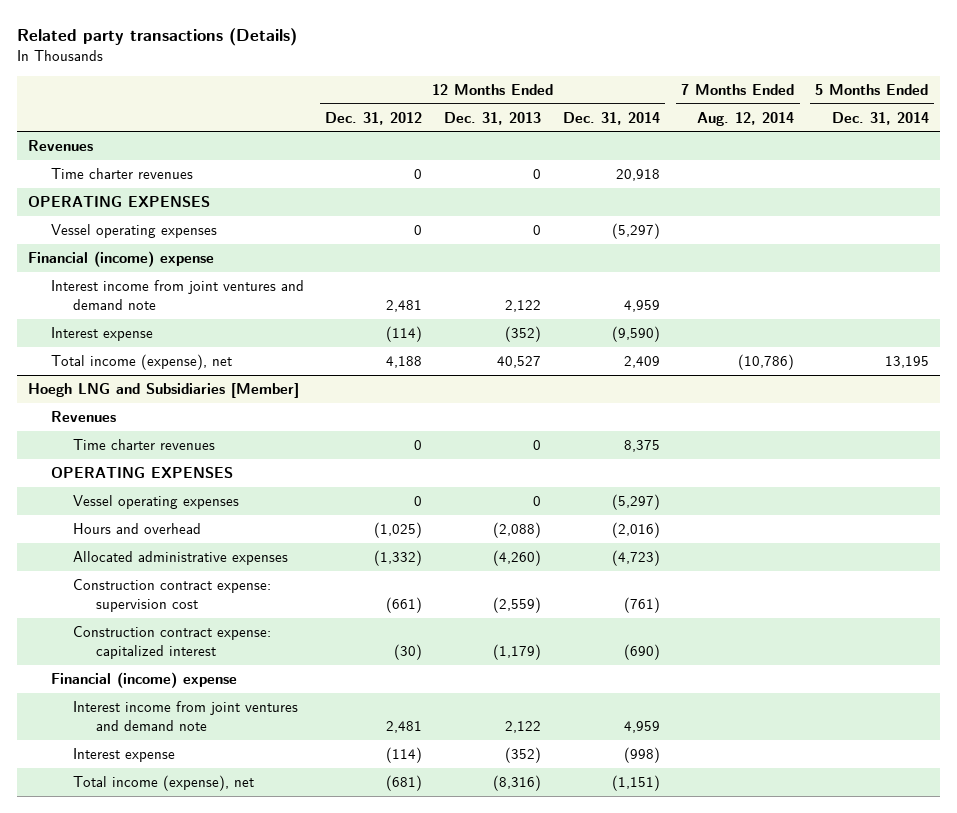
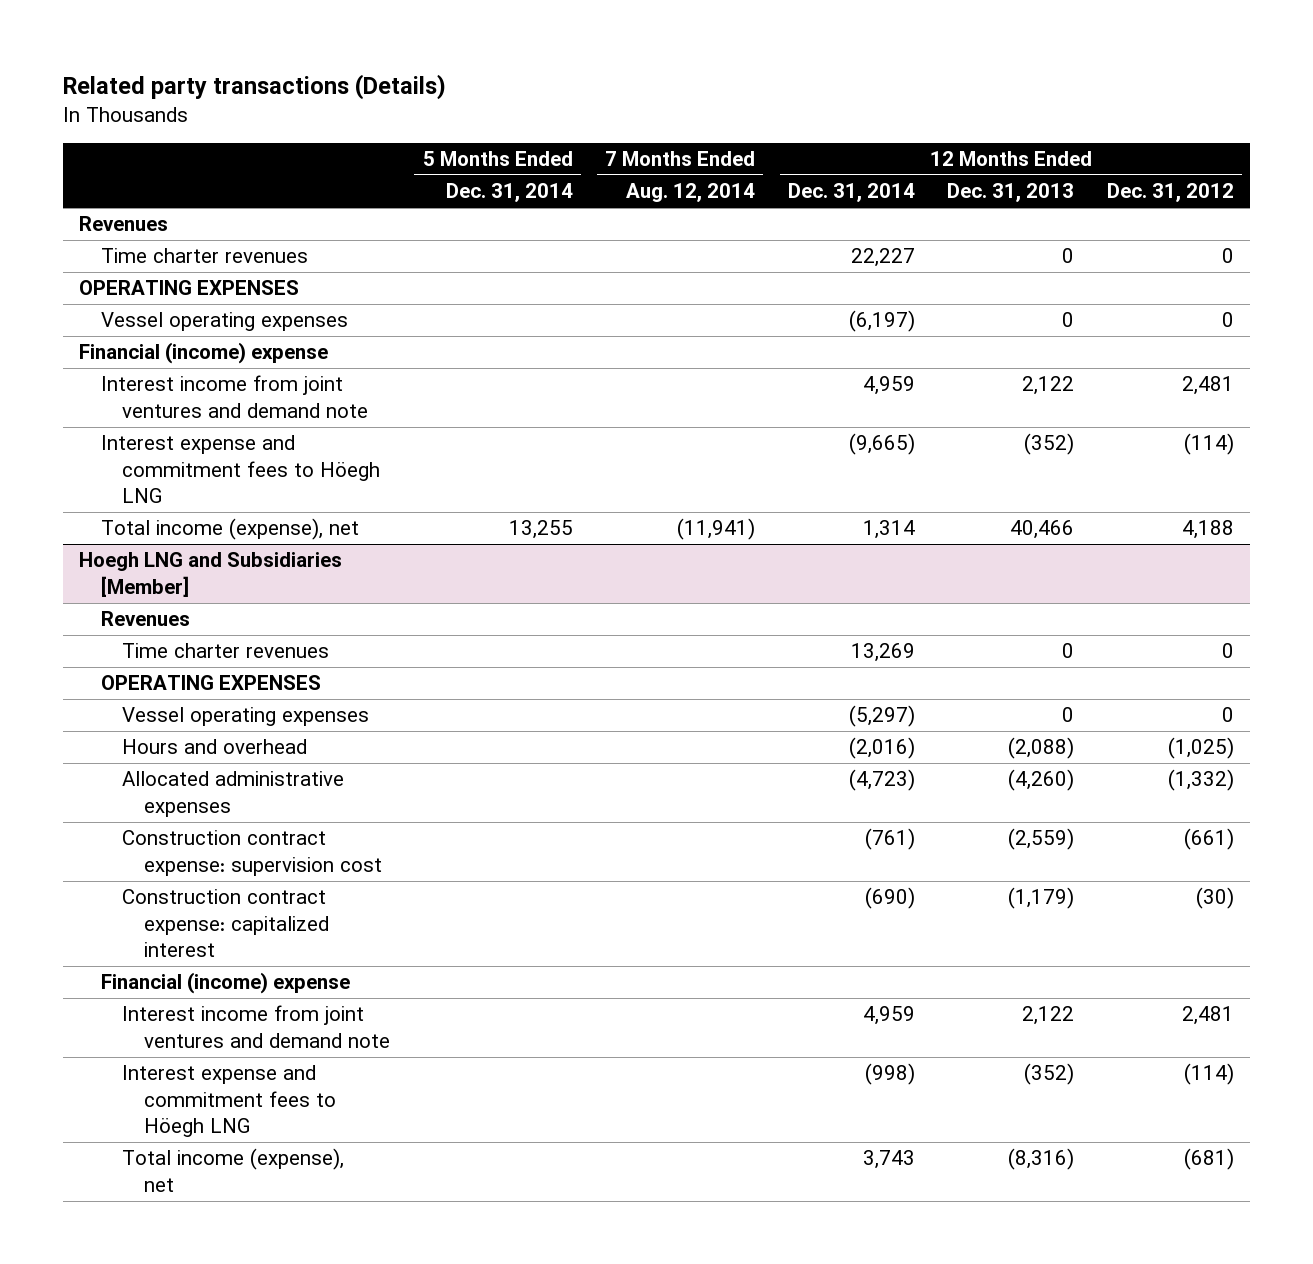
- | 12 Months Ended Dec. 31, 2012 | 12 Months Ended Dec. 31, 2013 | 12 Months Ended Dec. 31, 2014 | 7 Months Ended Aug. 12, 2014 | 5 Months Ended Dec. 31, 2014
+ | 5 Months Ended Dec. 31, 2014 | 7 Months Ended Aug. 12, 2014 | 12 Months Ended Dec. 31, 2014 | 12 Months Ended Dec. 31, 2013 | 12 Months Ended Dec. 31, 2012
- Time charter revenues | 0 | 0 | 20,918 | |
+ Time charter revenues | | | 22,227 | 0 | 0
- Vessel operating expenses | 0 | 0 | (5,297) | |
+ Vessel operating expenses | | | (6,197) | 0 | 0
- Interest expense | (114) | (352) | (9,590) | |
- Total income (expense), net | 4,188 | 40,527 | 2,409 | (10,786) | 13,195
+ Interest expense and commitment fees to Höegh LNG | | | (9,665) | (352) | (114)
+ Total income (expense), net | 13,255 | (11,941) | 1,314 | 40,466 | 4,188
@ Hoegh LNG and Subsidiaries [Member]
- Time charter revenues | 0 | 0 | 8,375 | |
+ Time charter revenues | | | 13,269 | 0 | 0
- Interest expense | (114) | (352) | (998) | |
- Total income (expense), net | (681) | (8,316) | (1,151) | |
+ Interest expense and commitment fees to Höegh LNG | | | (998) | (352) | (114)
+ Total income (expense), net | | | 3,743 | (8,316) | (681)

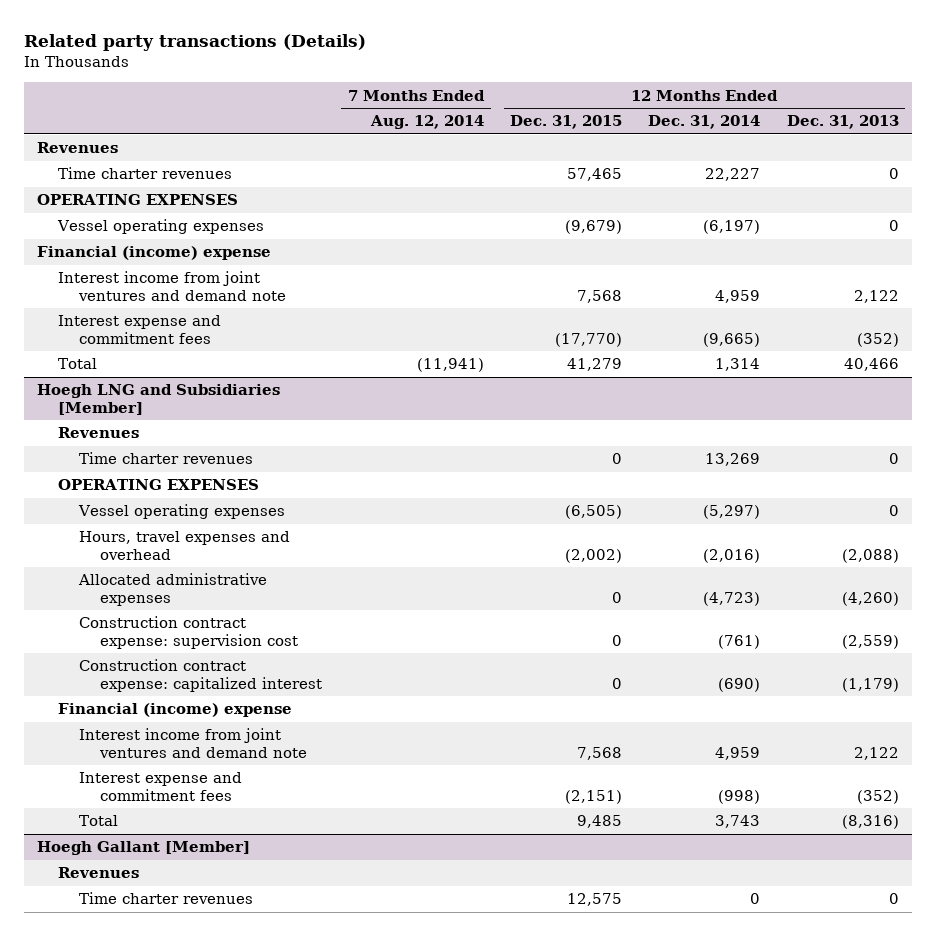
- | 5 Months Ended Dec. 31, 2014 | 7 Months Ended Aug. 12, 2014 | 12 Months Ended Dec. 31, 2014 | 12 Months Ended Dec. 31, 2013 | 12 Months Ended Dec. 31, 2012
+ | 7 Months Ended Aug. 12, 2014 | 12 Months Ended Dec. 31, 2015 | 12 Months Ended Dec. 31, 2014 | 12 Months Ended Dec. 31, 2013
- Interest expense and commitment fees to Höegh LNG | | | (9,665) | (352) | (114)
- Total income (expense), net | 13,255 | (11,941) | 1,314 | 40,466 | 4,188
+ Interest expense and commitment fees | | (17,770) | (9,665) | (352)
+ Total | (11,941) | 41,279 | 1,314 | 40,466
@ Hoegh LNG and Subsidiaries [Member]
- Hours and overhead | | | (2,016) | (2,088) | (1,025)
+ Hours, travel expenses and overhead | | (2,002) | (2,016) | (2,088)
- Interest expense and commitment fees to Höegh LNG | | | (998) | (352) | (114)
- Total income (expense), net | | | 3,743 | (8,316) | (681)
+ Interest expense and commitment fees | | (2,151) | (998) | (352)
+ Total | | 9,485 | 3,743 | (8,316)
+ Hoegh Gallant [Member]
+ Revenues
+ Time charter revenues | | 12,575 | 0 | 0

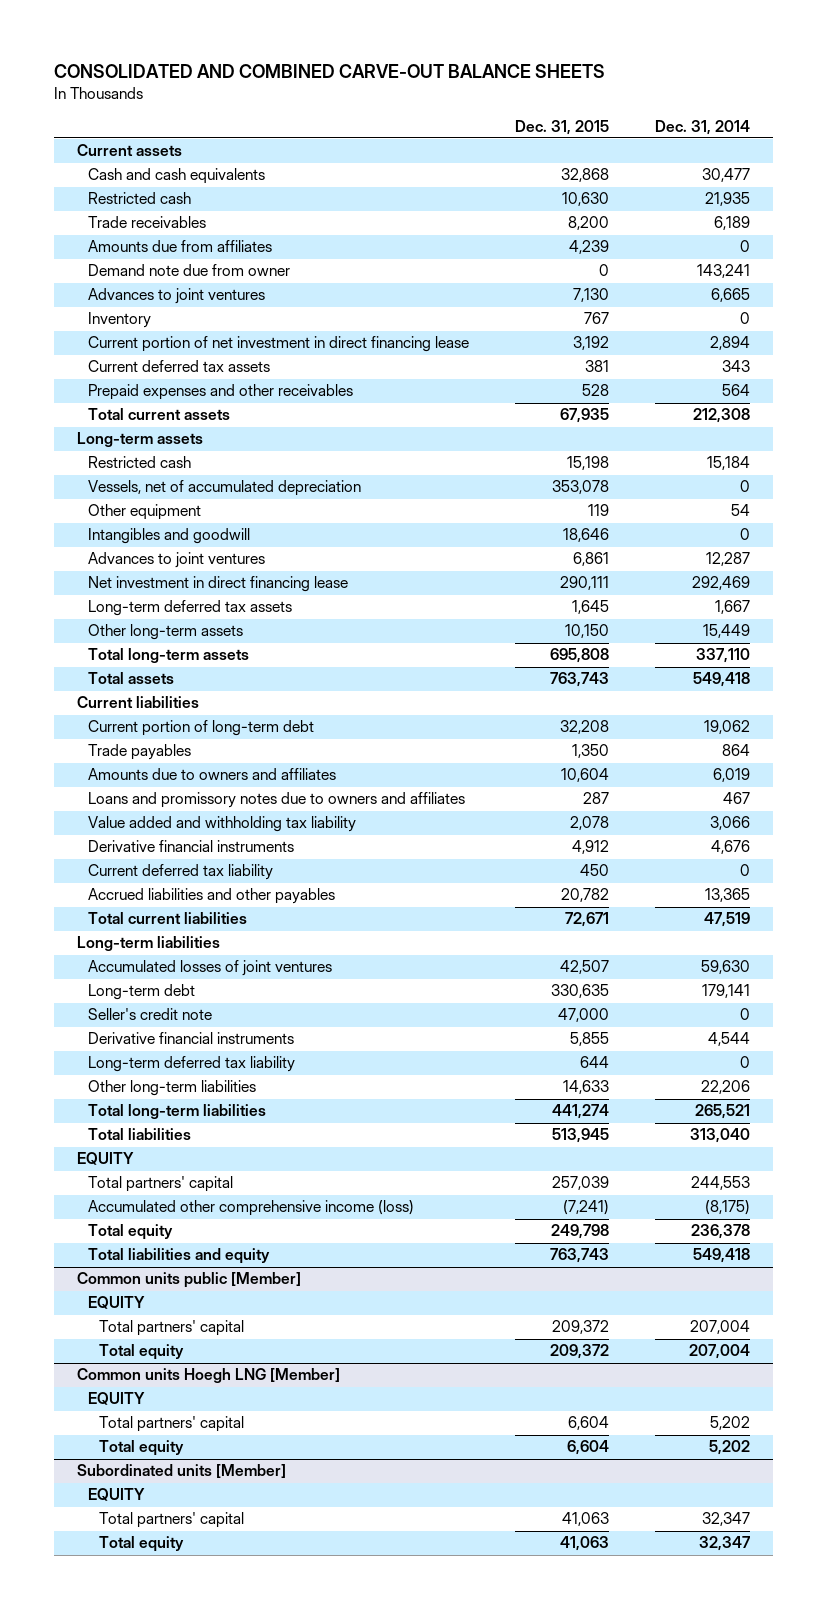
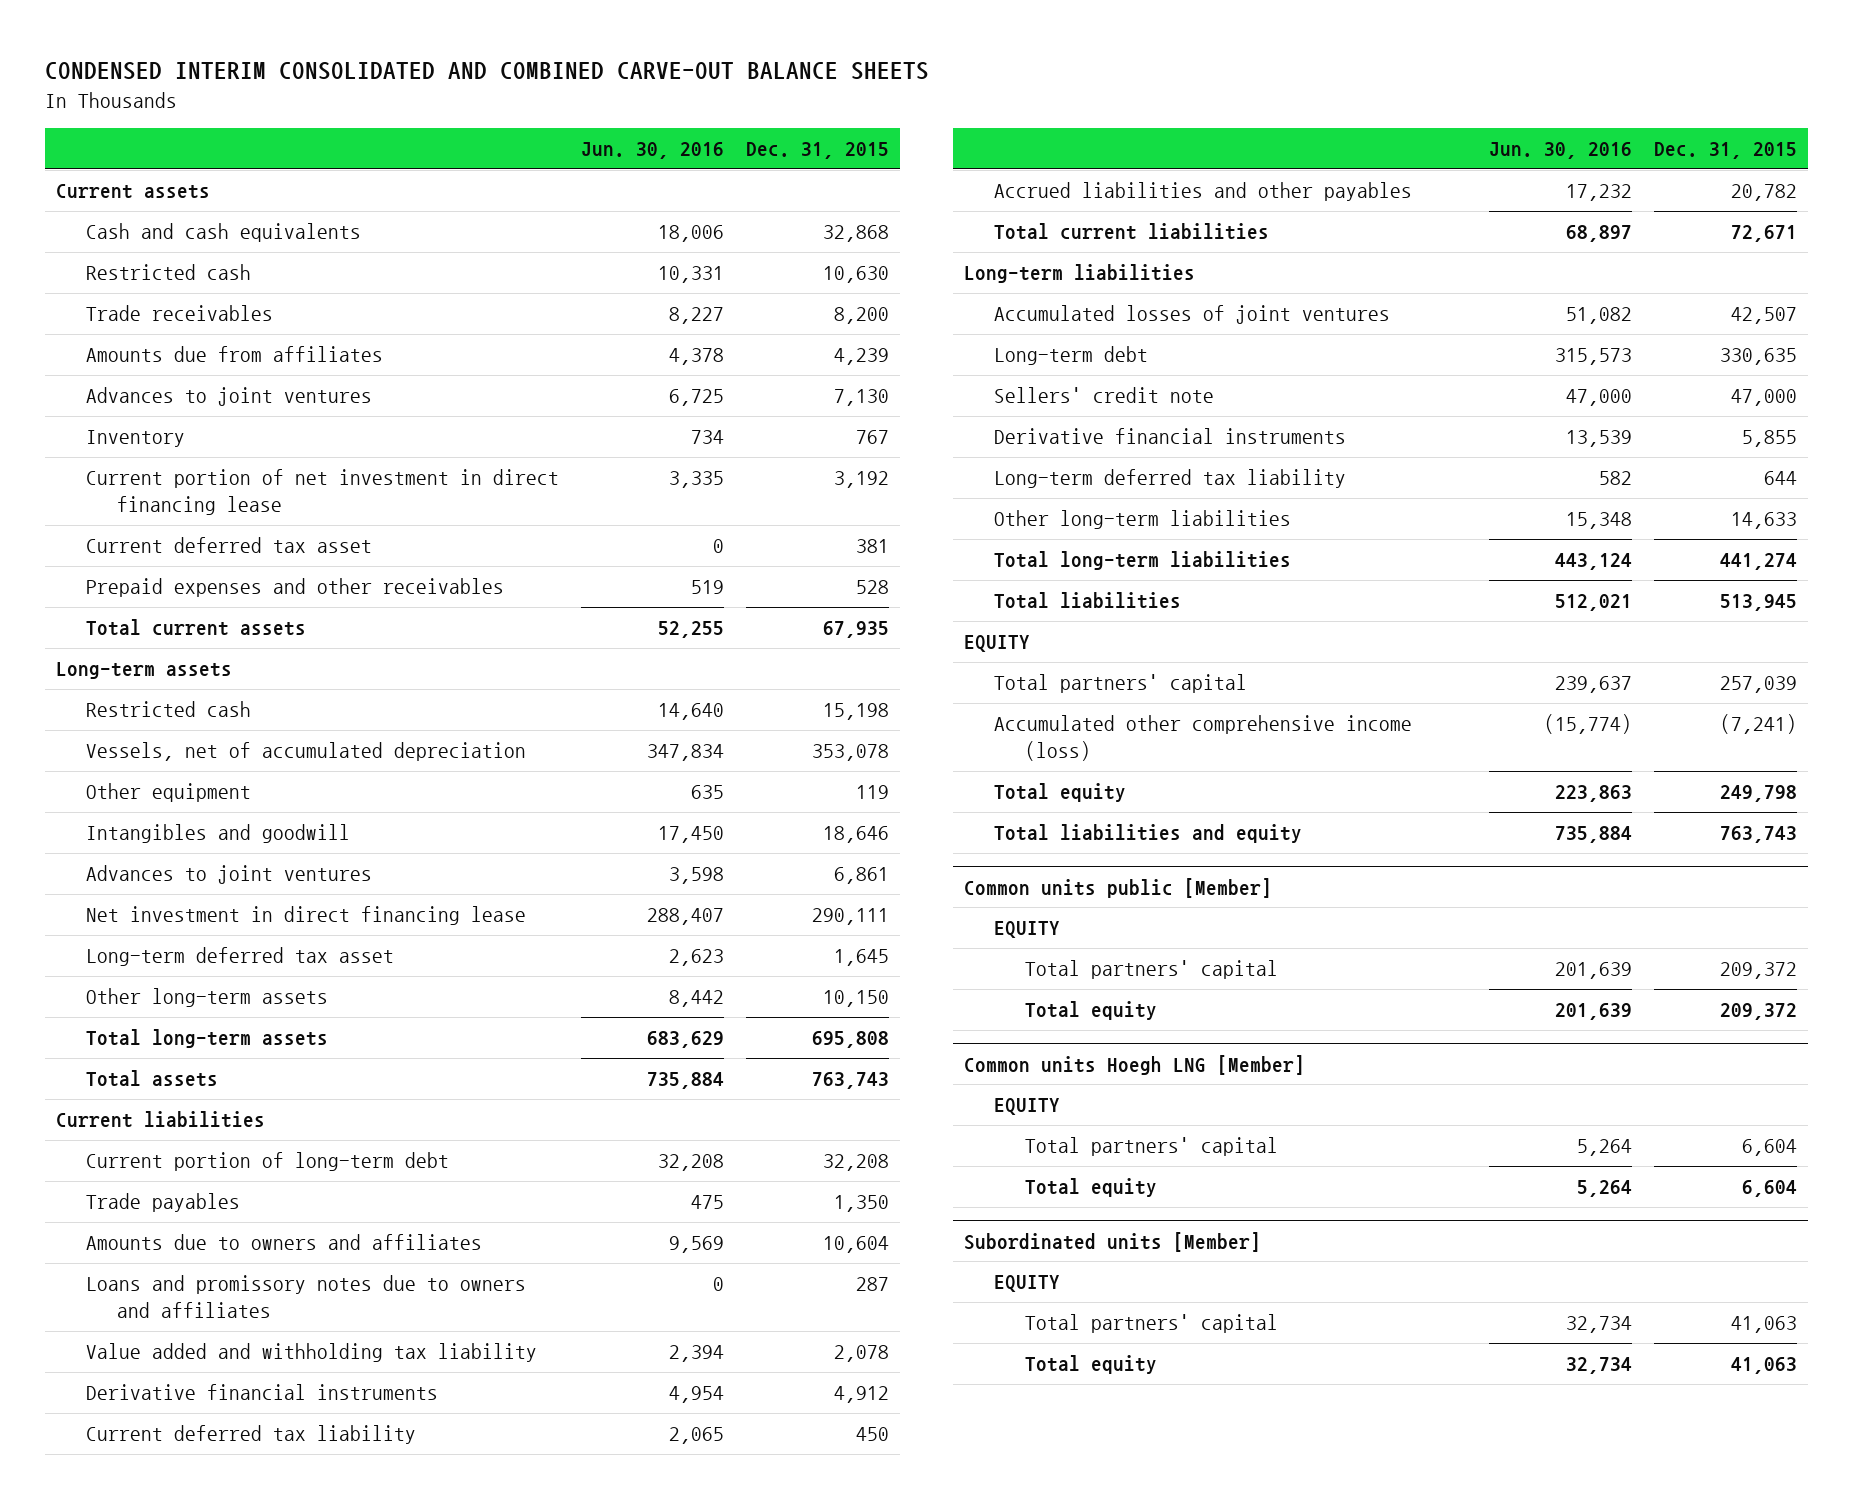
- CONSOLIDATED AND COMBINED CARVE-OUT BALANCE SHEETS
+ CONDENSED INTERIM CONSOLIDATED AND COMBINED CARVE-OUT BALANCE SHEETS
- | Dec. 31, 2015 | Dec. 31, 2014
+ | Jun. 30, 2016 | Dec. 31, 2015
- Demand note due from owner | 0 | 143,241
- Current deferred tax assets | 381 | 343
+ Current deferred tax asset | 0 | 381
- Long-term deferred tax assets | 1,645 | 1,667
+ Long-term deferred tax asset | 2,623 | 1,645
- Seller's credit note | 47,000 | 0
+ Sellers' credit note | 47,000 | 47,000

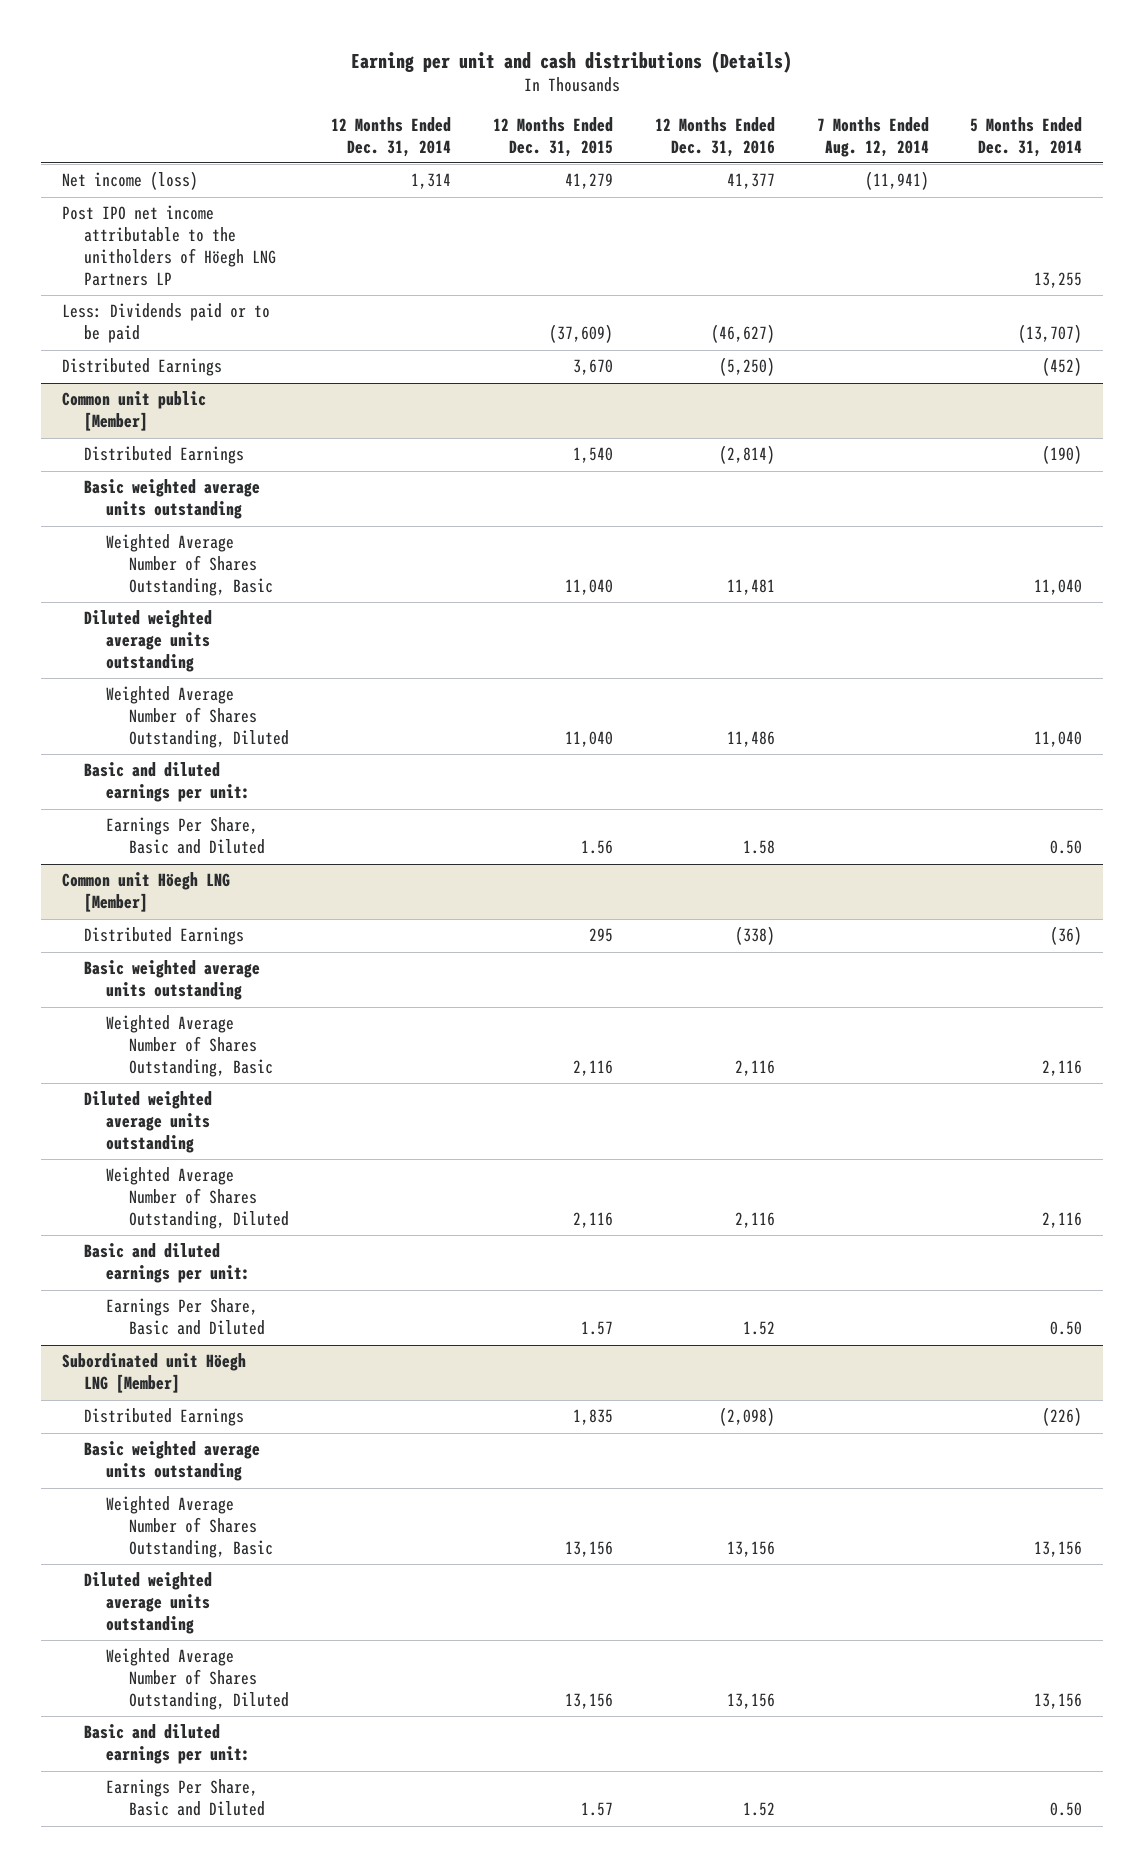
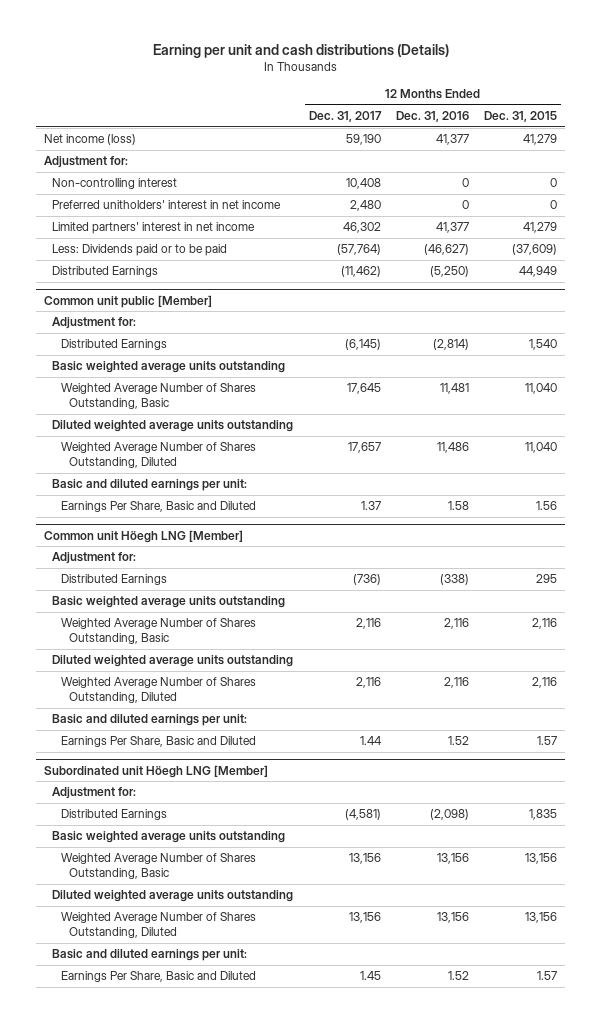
- | 12 Months Ended Dec. 31, 2014 | 12 Months Ended Dec. 31, 2015 | 12 Months Ended Dec. 31, 2016 | 7 Months Ended Aug. 12, 2014 | 5 Months Ended Dec. 31, 2014
+ | 12 Months Ended Dec. 31, 2017 | 12 Months Ended Dec. 31, 2016 | 12 Months Ended Dec. 31, 2015
- Post IPO net income attributable to the unitholders of Höegh LNG Partners LP | | | | | 13,255
+ Adjustment for:
+ Non-controlling interest | 10,408 | 0 | 0
+ Preferred unitholders' interest in net income | 2,480 | 0 | 0
+ Limited partners' interest in net income | 46,302 | 41,377 | 41,279
- Distributed Earnings | | 3,670 | (5,250) | | (452)
+ Distributed Earnings | (11,462) | (5,250) | 44,949
@ Common unit public [Member]
+ Adjustment for:
@ Common unit Höegh LNG [Member]
+ Adjustment for:
@ Subordinated unit Höegh LNG [Member]
+ Adjustment for:

